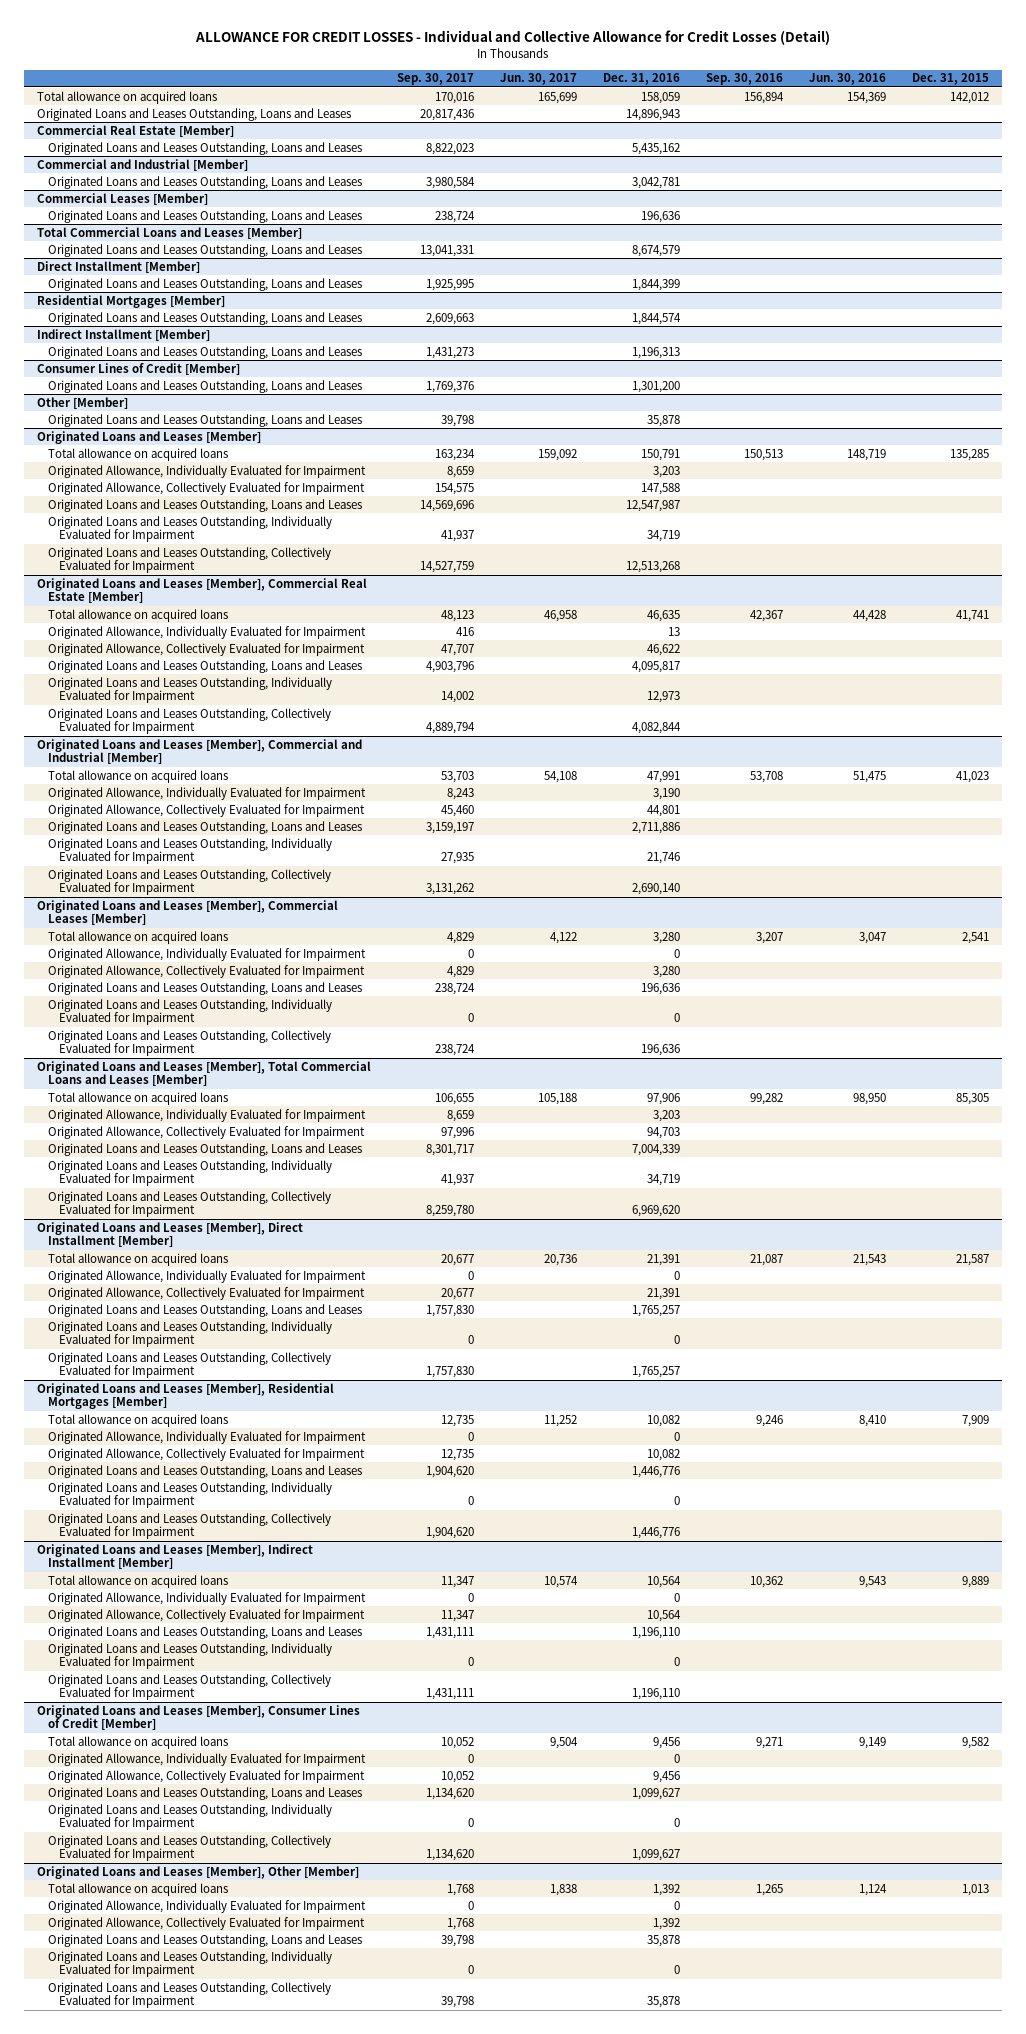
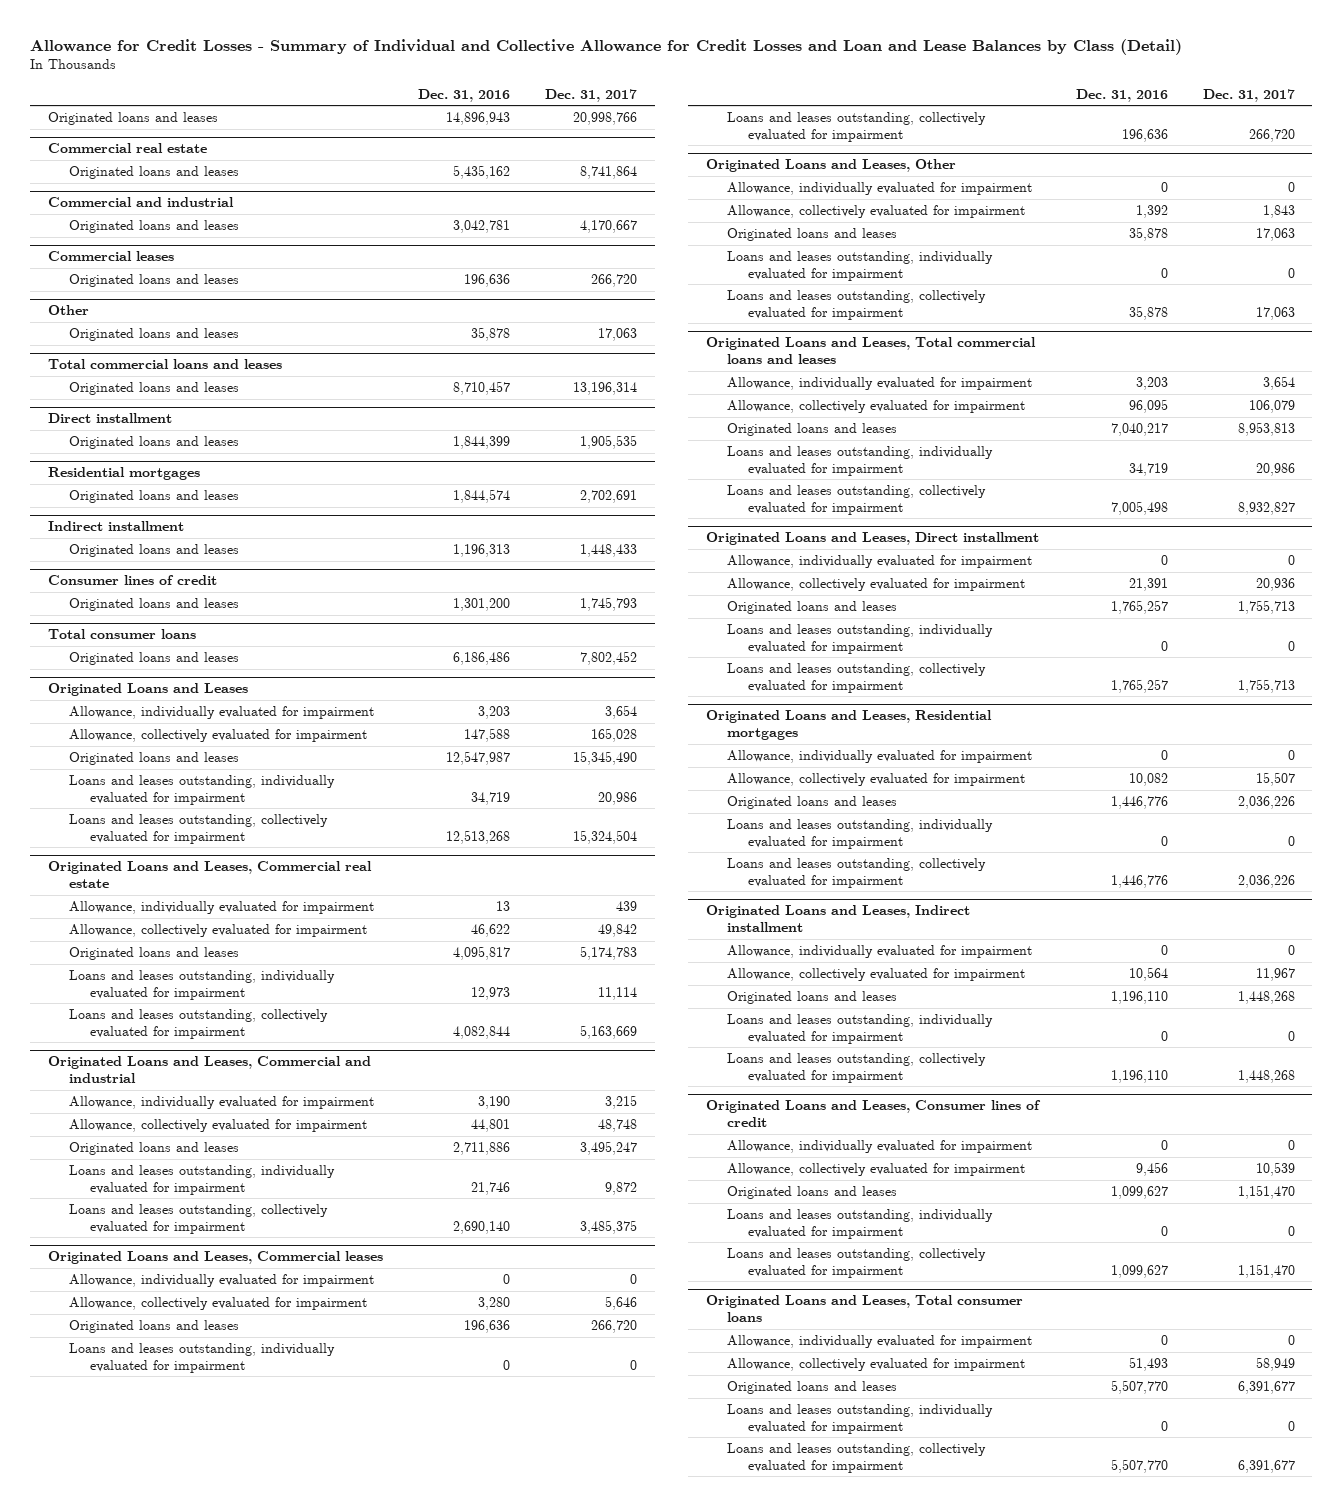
- ALLOWANCE FOR CREDIT LOSSES - Individual and Collective Allowance for Credit Losses (Detail)
+ Allowance for Credit Losses - Summary of Individual and Collective Allowance for Credit Losses and Loan and Lease Balances by Class (Detail)
- | Sep. 30, 2017 | Jun. 30, 2017 | Dec. 31, 2016 | Sep. 30, 2016 | Jun. 30, 2016 | Dec. 31, 2015
+ | Dec. 31, 2016 | Dec. 31, 2017
- Total allowance on acquired loans | 170,016 | 165,699 | 158,059 | 156,894 | 154,369 | 142,012
- Originated Loans and Leases Outstanding, Loans and Leases | 20,817,436 | | 14,896,943 | | |
- Commercial Real Estate [Member]
- Originated Loans and Leases Outstanding, Loans and Leases | 8,822,023 | | 5,435,162 | | |
- Commercial and Industrial [Member]
- Originated Loans and Leases Outstanding, Loans and Leases | 3,980,584 | | 3,042,781 | | |
- Commercial Leases [Member]
- Originated Loans and Leases Outstanding, Loans and Leases | 238,724 | | 196,636 | | |
- Total Commercial Loans and Leases [Member]
- Originated Loans and Leases Outstanding, Loans and Leases | 13,041,331 | | 8,674,579 | | |
- Direct Installment [Member]
- Originated Loans and Leases Outstanding, Loans and Leases | 1,925,995 | | 1,844,399 | | |
- Residential Mortgages [Member]
- Originated Loans and Leases Outstanding, Loans and Leases | 2,609,663 | | 1,844,574 | | |
- Indirect Installment [Member]
- Originated Loans and Leases Outstanding, Loans and Leases | 1,431,273 | | 1,196,313 | | |
- Consumer Lines of Credit [Member]
- Originated Loans and Leases Outstanding, Loans and Leases | 1,769,376 | | 1,301,200 | | |
- Other [Member]
- Originated Loans and Leases Outstanding, Loans and Leases | 39,798 | | 35,878 | | |
- Originated Loans and Leases [Member]
- Total allowance on acquired loans | 163,234 | 159,092 | 150,791 | 150,513 | 148,719 | 135,285
- Originated Allowance, Individually Evaluated for Impairment | 8,659 | | 3,203 | | |
- Originated Allowance, Collectively Evaluated for Impairment | 154,575 | | 147,588 | | |
- Originated Loans and Leases Outstanding, Loans and Leases | 14,569,696 | | 12,547,987 | | |
- Originated Loans and Leases Outstanding, Individually Evaluated for Impairment | 41,937 | | 34,719 | | |
- Originated Loans and Leases Outstanding, Collectively Evaluated for Impairment | 14,527,759 | | 12,513,268 | | |
- Originated Loans and Leases [Member], Commercial Real Estate [Member]
- Total allowance on acquired loans | 48,123 | 46,958 | 46,635 | 42,367 | 44,428 | 41,741
- Originated Allowance, Individually Evaluated for Impairment | 416 | | 13 | | |
- Originated Allowance, Collectively Evaluated for Impairment | 47,707 | | 46,622 | | |
- Originated Loans and Leases Outstanding, Loans and Leases | 4,903,796 | | 4,095,817 | | |
- Originated Loans and Leases Outstanding, Individually Evaluated for Impairment | 14,002 | | 12,973 | | |
- Originated Loans and Leases Outstanding, Collectively Evaluated for Impairment | 4,889,794 | | 4,082,844 | | |
- Originated Loans and Leases [Member], Commercial and Industrial [Member]
- Total allowance on acquired loans | 53,703 | 54,108 | 47,991 | 53,708 | 51,475 | 41,023
- Originated Allowance, Individually Evaluated for Impairment | 8,243 | | 3,190 | | |
- Originated Allowance, Collectively Evaluated for Impairment | 45,460 | | 44,801 | | |
- Originated Loans and Leases Outstanding, Loans and Leases | 3,159,197 | | 2,711,886 | | |
- Originated Loans and Leases Outstanding, Individually Evaluated for Impairment | 27,935 | | 21,746 | | |
- Originated Loans and Leases Outstanding, Collectively Evaluated for Impairment | 3,131,262 | | 2,690,140 | | |
- Originated Loans and Leases [Member], Commercial Leases [Member]
- Total allowance on acquired loans | 4,829 | 4,122 | 3,280 | 3,207 | 3,047 | 2,541
- Originated Allowance, Individually Evaluated for Impairment | 0 | | 0 | | |
- Originated Allowance, Collectively Evaluated for Impairment | 4,829 | | 3,280 | | |
- Originated Loans and Leases Outstanding, Loans and Leases | 238,724 | | 196,636 | | |
- Originated Loans and Leases Outstanding, Individually Evaluated for Impairment | 0 | | 0 | | |
- Originated Loans and Leases Outstanding, Collectively Evaluated for Impairment | 238,724 | | 196,636 | | |
- Originated Loans and Leases [Member], Total Commercial Loans and Leases [Member]
- Total allowance on acquired loans | 106,655 | 105,188 | 97,906 | 99,282 | 98,950 | 85,305
- Originated Allowance, Individually Evaluated for Impairment | 8,659 | | 3,203 | | |
- Originated Allowance, Collectively Evaluated for Impairment | 97,996 | | 94,703 | | |
- Originated Loans and Leases Outstanding, Loans and Leases | 8,301,717 | | 7,004,339 | | |
- Originated Loans and Leases Outstanding, Individually Evaluated for Impairment | 41,937 | | 34,719 | | |
- Originated Loans and Leases Outstanding, Collectively Evaluated for Impairment | 8,259,780 | | 6,969,620 | | |
- Originated Loans and Leases [Member], Direct Installment [Member]
- Total allowance on acquired loans | 20,677 | 20,736 | 21,391 | 21,087 | 21,543 | 21,587
- Originated Allowance, Individually Evaluated for Impairment | 0 | | 0 | | |
- Originated Allowance, Collectively Evaluated for Impairment | 20,677 | | 21,391 | | |
- Originated Loans and Leases Outstanding, Loans and Leases | 1,757,830 | | 1,765,257 | | |
- Originated Loans and Leases Outstanding, Individually Evaluated for Impairment | 0 | | 0 | | |
- Originated Loans and Leases Outstanding, Collectively Evaluated for Impairment | 1,757,830 | | 1,765,257 | | |
- Originated Loans and Leases [Member], Residential Mortgages [Member]
- Total allowance on acquired loans | 12,735 | 11,252 | 10,082 | 9,246 | 8,410 | 7,909
- Originated Allowance, Individually Evaluated for Impairment | 0 | | 0 | | |
- Originated Allowance, Collectively Evaluated for Impairment | 12,735 | | 10,082 | | |
- Originated Loans and Leases Outstanding, Loans and Leases | 1,904,620 | | 1,446,776 | | |
- Originated Loans and Leases Outstanding, Individually Evaluated for Impairment | 0 | | 0 | | |
- Originated Loans and Leases Outstanding, Collectively Evaluated for Impairment | 1,904,620 | | 1,446,776 | | |
- Originated Loans and Leases [Member], Indirect Installment [Member]
- Total allowance on acquired loans | 11,347 | 10,574 | 10,564 | 10,362 | 9,543 | 9,889
- Originated Allowance, Individually Evaluated for Impairment | 0 | | 0 | | |
- Originated Allowance, Collectively Evaluated for Impairment | 11,347 | | 10,564 | | |
- Originated Loans and Leases Outstanding, Loans and Leases | 1,431,111 | | 1,196,110 | | |
- Originated Loans and Leases Outstanding, Individually Evaluated for Impairment | 0 | | 0 | | |
- Originated Loans and Leases Outstanding, Collectively Evaluated for Impairment | 1,431,111 | | 1,196,110 | | |
- Originated Loans and Leases [Member], Consumer Lines of Credit [Member]
- Total allowance on acquired loans | 10,052 | 9,504 | 9,456 | 9,271 | 9,149 | 9,582
- Originated Allowance, Individually Evaluated for Impairment | 0 | | 0 | | |
- Originated Allowance, Collectively Evaluated for Impairment | 10,052 | | 9,456 | | |
- Originated Loans and Leases Outstanding, Loans and Leases | 1,134,620 | | 1,099,627 | | |
- Originated Loans and Leases Outstanding, Individually Evaluated for Impairment | 0 | | 0 | | |
- Originated Loans and Leases Outstanding, Collectively Evaluated for Impairment | 1,134,620 | | 1,099,627 | | |
- Originated Loans and Leases [Member], Other [Member]
- Total allowance on acquired loans | 1,768 | 1,838 | 1,392 | 1,265 | 1,124 | 1,013
- Originated Allowance, Individually Evaluated for Impairment | 0 | | 0 | | |
- Originated Allowance, Collectively Evaluated for Impairment | 1,768 | | 1,392 | | |
- Originated Loans and Leases Outstanding, Loans and Leases | 39,798 | | 35,878 | | |
- Originated Loans and Leases Outstanding, Individually Evaluated for Impairment | 0 | | 0 | | |
- Originated Loans and Leases Outstanding, Collectively Evaluated for Impairment | 39,798 | | 35,878 | | |
+ Originated loans and leases | 14,896,943 | 20,998,766
+ Commercial real estate
+ Originated loans and leases | 5,435,162 | 8,741,864
+ Commercial and industrial
+ Originated loans and leases | 3,042,781 | 4,170,667
+ Commercial leases
+ Originated loans and leases | 196,636 | 266,720
+ Other
+ Originated loans and leases | 35,878 | 17,063
+ Total commercial loans and leases
+ Originated loans and leases | 8,710,457 | 13,196,314
+ Direct installment
+ Originated loans and leases | 1,844,399 | 1,905,535
+ Residential mortgages
+ Originated loans and leases | 1,844,574 | 2,702,691
+ Indirect installment
+ Originated loans and leases | 1,196,313 | 1,448,433
+ Consumer lines of credit
+ Originated loans and leases | 1,301,200 | 1,745,793
+ Total consumer loans
+ Originated loans and leases | 6,186,486 | 7,802,452
+ Originated Loans and Leases
+ Allowance, individually evaluated for impairment | 3,203 | 3,654
+ Allowance, collectively evaluated for impairment | 147,588 | 165,028
+ Originated loans and leases | 12,547,987 | 15,345,490
+ Loans and leases outstanding, individually evaluated for impairment | 34,719 | 20,986
+ Loans and leases outstanding, collectively evaluated for impairment | 12,513,268 | 15,324,504
+ Originated Loans and Leases, Commercial real estate
+ Allowance, individually evaluated for impairment | 13 | 439
+ Allowance, collectively evaluated for impairment | 46,622 | 49,842
+ Originated loans and leases | 4,095,817 | 5,174,783
+ Loans and leases outstanding, individually evaluated for impairment | 12,973 | 11,114
+ Loans and leases outstanding, collectively evaluated for impairment | 4,082,844 | 5,163,669
+ Originated Loans and Leases, Commercial and industrial
+ Allowance, individually evaluated for impairment | 3,190 | 3,215
+ Allowance, collectively evaluated for impairment | 44,801 | 48,748
+ Originated loans and leases | 2,711,886 | 3,495,247
+ Loans and leases outstanding, individually evaluated for impairment | 21,746 | 9,872
+ Loans and leases outstanding, collectively evaluated for impairment | 2,690,140 | 3,485,375
+ Originated Loans and Leases, Commercial leases
+ Allowance, individually evaluated for impairment | 0 | 0
+ Allowance, collectively evaluated for impairment | 3,280 | 5,646
+ Originated loans and leases | 196,636 | 266,720
+ Loans and leases outstanding, individually evaluated for impairment | 0 | 0
+ Loans and leases outstanding, collectively evaluated for impairment | 196,636 | 266,720
+ Originated Loans and Leases, Other
+ Allowance, individually evaluated for impairment | 0 | 0
+ Allowance, collectively evaluated for impairment | 1,392 | 1,843
+ Originated loans and leases | 35,878 | 17,063
+ Loans and leases outstanding, individually evaluated for impairment | 0 | 0
+ Loans and leases outstanding, collectively evaluated for impairment | 35,878 | 17,063
+ Originated Loans and Leases, Total commercial loans and leases
+ Allowance, individually evaluated for impairment | 3,203 | 3,654
+ Allowance, collectively evaluated for impairment | 96,095 | 106,079
+ Originated loans and leases | 7,040,217 | 8,953,813
+ Loans and leases outstanding, individually evaluated for impairment | 34,719 | 20,986
+ Loans and leases outstanding, collectively evaluated for impairment | 7,005,498 | 8,932,827
+ Originated Loans and Leases, Direct installment
+ Allowance, individually evaluated for impairment | 0 | 0
+ Allowance, collectively evaluated for impairment | 21,391 | 20,936
+ Originated loans and leases | 1,765,257 | 1,755,713
+ Loans and leases outstanding, individually evaluated for impairment | 0 | 0
+ Loans and leases outstanding, collectively evaluated for impairment | 1,765,257 | 1,755,713
+ Originated Loans and Leases, Residential mortgages
+ Allowance, individually evaluated for impairment | 0 | 0
+ Allowance, collectively evaluated for impairment | 10,082 | 15,507
+ Originated loans and leases | 1,446,776 | 2,036,226
+ Loans and leases outstanding, individually evaluated for impairment | 0 | 0
+ Loans and leases outstanding, collectively evaluated for impairment | 1,446,776 | 2,036,226
+ Originated Loans and Leases, Indirect installment
+ Allowance, individually evaluated for impairment | 0 | 0
+ Allowance, collectively evaluated for impairment | 10,564 | 11,967
+ Originated loans and leases | 1,196,110 | 1,448,268
+ Loans and leases outstanding, individually evaluated for impairment | 0 | 0
+ Loans and leases outstanding, collectively evaluated for impairment | 1,196,110 | 1,448,268
+ Originated Loans and Leases, Consumer lines of credit
+ Allowance, individually evaluated for impairment | 0 | 0
+ Allowance, collectively evaluated for impairment | 9,456 | 10,539
+ Originated loans and leases | 1,099,627 | 1,151,470
+ Loans and leases outstanding, individually evaluated for impairment | 0 | 0
+ Loans and leases outstanding, collectively evaluated for impairment | 1,099,627 | 1,151,470
+ Originated Loans and Leases, Total consumer loans
+ Allowance, individually evaluated for impairment | 0 | 0
+ Allowance, collectively evaluated for impairment | 51,493 | 58,949
+ Originated loans and leases | 5,507,770 | 6,391,677
+ Loans and leases outstanding, individually evaluated for impairment | 0 | 0
+ Loans and leases outstanding, collectively evaluated for impairment | 5,507,770 | 6,391,677

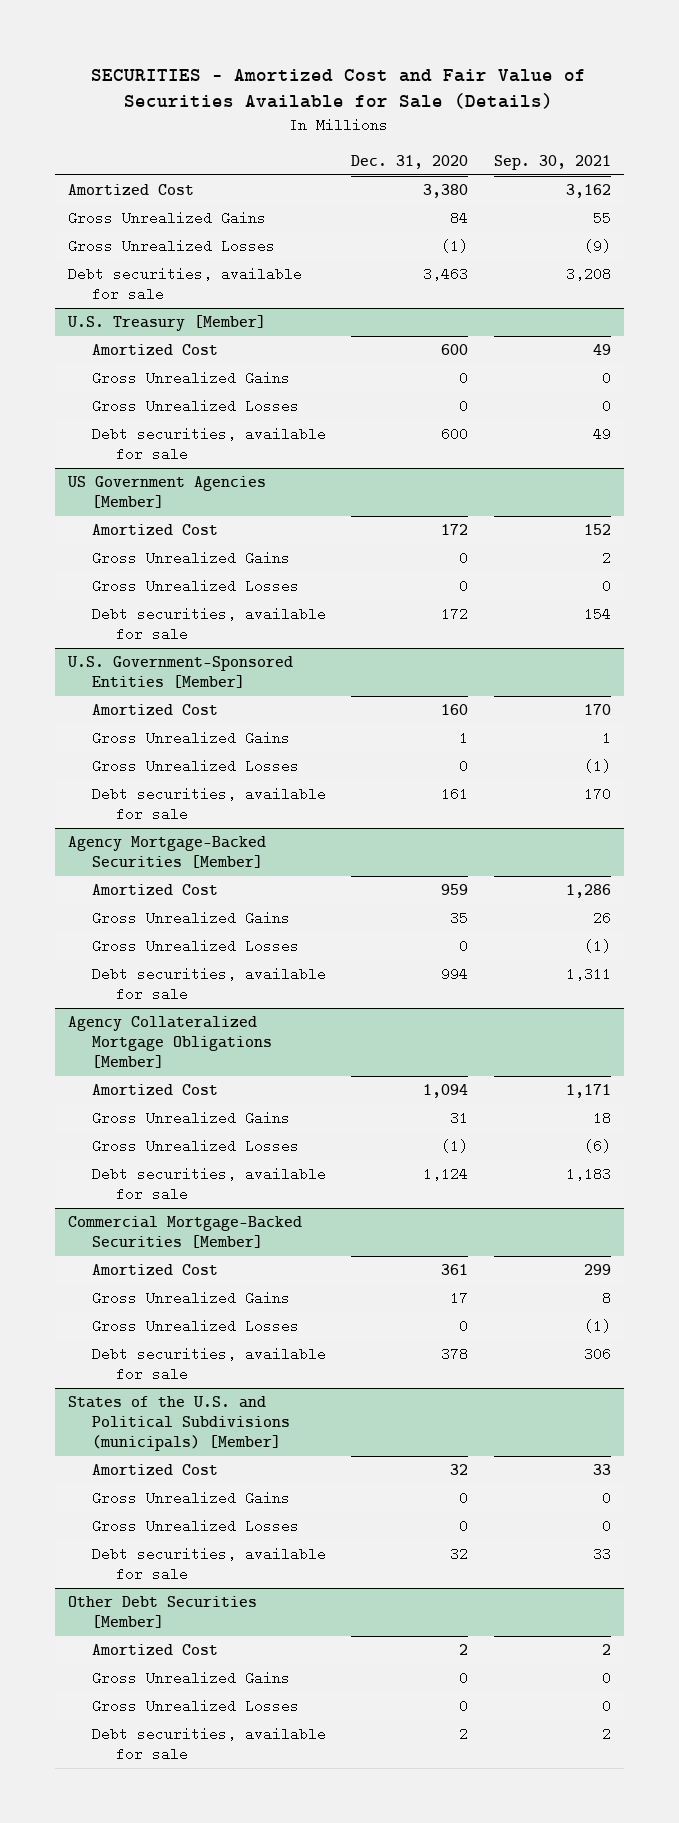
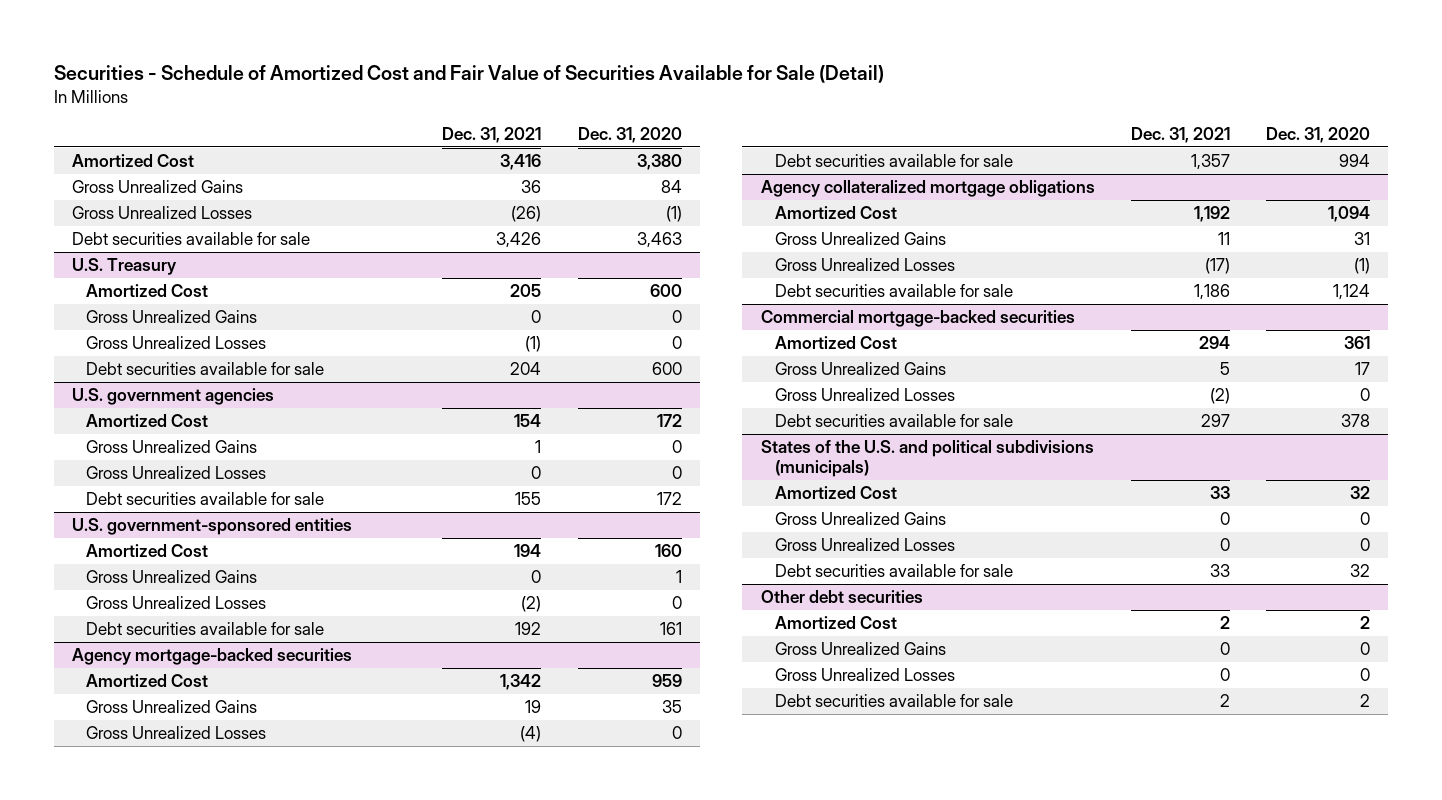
- SECURITIES - Amortized Cost and Fair Value of Securities Available for Sale (Details)
+ Securities - Schedule of Amortized Cost and Fair Value of Securities Available for Sale (Detail)
- | Dec. 31, 2020 | Sep. 30, 2021
+ | Dec. 31, 2021 | Dec. 31, 2020
- Debt securities, available for sale | 3,463 | 3,208
- U.S. Treasury [Member]
+ Debt securities available for sale | 3,426 | 3,463
+ U.S. Treasury
- Debt securities, available for sale | 600 | 49
- US Government Agencies [Member]
+ Debt securities available for sale | 204 | 600
+ U.S. government agencies
- Debt securities, available for sale | 172 | 154
- U.S. Government-Sponsored Entities [Member]
+ Debt securities available for sale | 155 | 172
+ U.S. government-sponsored entities
- Debt securities, available for sale | 161 | 170
- Agency Mortgage-Backed Securities [Member]
+ Debt securities available for sale | 192 | 161
+ Agency mortgage-backed securities
- Debt securities, available for sale | 994 | 1,311
- Agency Collateralized Mortgage Obligations [Member]
+ Debt securities available for sale | 1,357 | 994
+ Agency collateralized mortgage obligations
- Debt securities, available for sale | 1,124 | 1,183
- Commercial Mortgage-Backed Securities [Member]
+ Debt securities available for sale | 1,186 | 1,124
+ Commercial mortgage-backed securities
- Debt securities, available for sale | 378 | 306
- States of the U.S. and Political Subdivisions (municipals) [Member]
+ Debt securities available for sale | 297 | 378
+ States of the U.S. and political subdivisions (municipals)
- Debt securities, available for sale | 32 | 33
- Other Debt Securities [Member]
+ Debt securities available for sale | 33 | 32
+ Other debt securities
- Debt securities, available for sale | 2 | 2
+ Debt securities available for sale | 2 | 2

